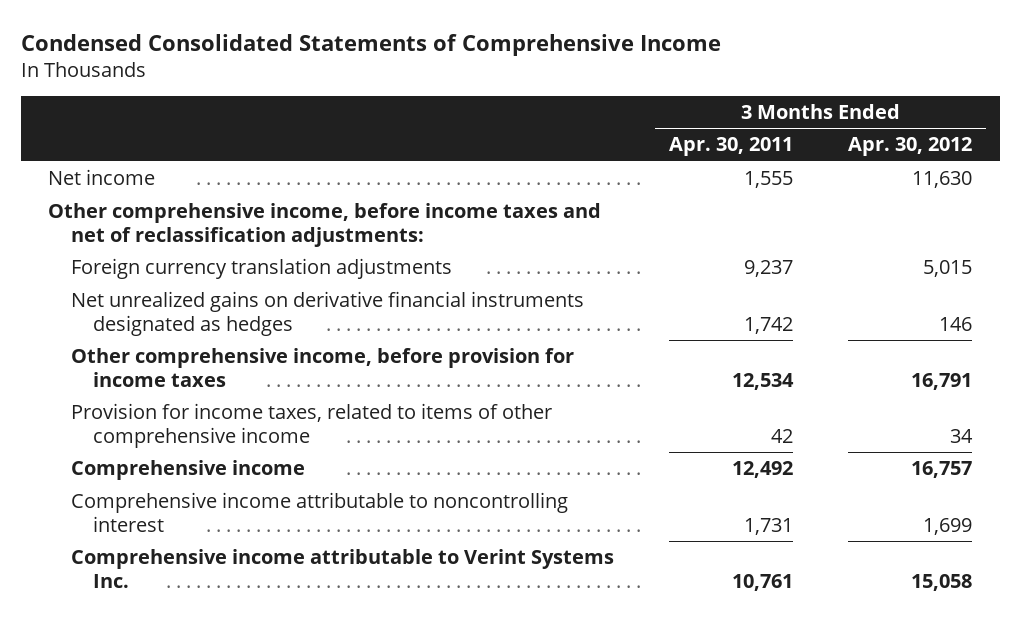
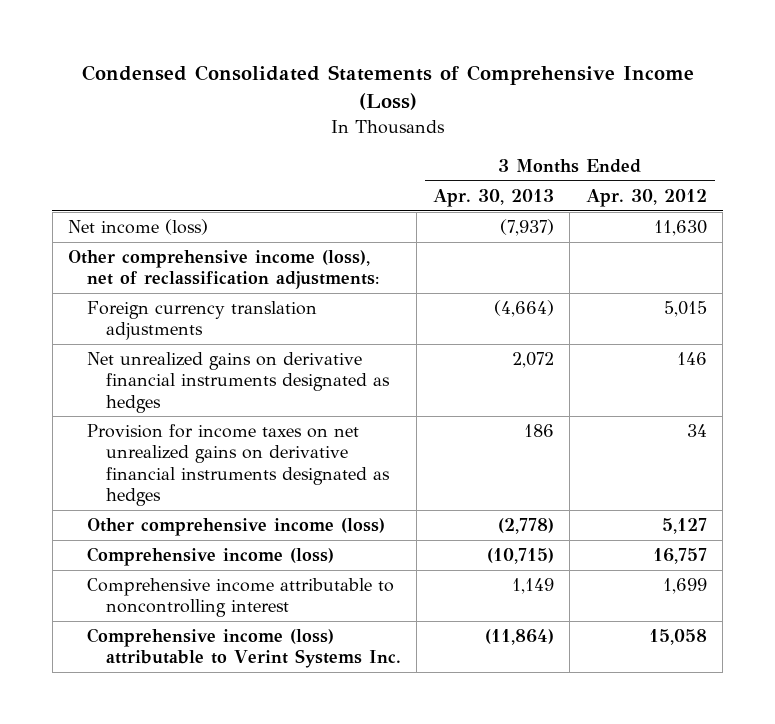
- Condensed Consolidated Statements of Comprehensive Income
+ Condensed Consolidated Statements of Comprehensive Income (Loss)
- | 3 Months Ended Apr. 30, 2011 | 3 Months Ended Apr. 30, 2012
+ | 3 Months Ended Apr. 30, 2013 | 3 Months Ended Apr. 30, 2012
- Net income | 1,555 | 11,630
- Other comprehensive income, before income taxes and net of reclassification adjustments:
+ Net income (loss) | (7,937) | 11,630
+ Other comprehensive income (loss), net of reclassification adjustments:
- Other comprehensive income, before provision for income taxes | 12,534 | 16,791
- Provision for income taxes, related to items of other comprehensive income | 42 | 34
- Comprehensive income | 12,492 | 16,757
+ Provision for income taxes on net unrealized gains on derivative financial instruments designated as hedges | 186 | 34
+ Other comprehensive income (loss) | (2,778) | 5,127
+ Comprehensive income (loss) | (10,715) | 16,757
- Comprehensive income attributable to Verint Systems Inc. | 10,761 | 15,058
+ Comprehensive income (loss) attributable to Verint Systems Inc. | (11,864) | 15,058

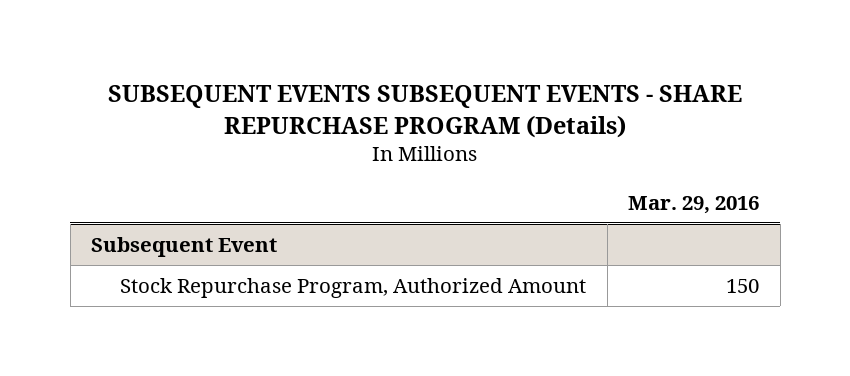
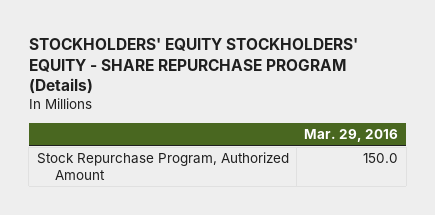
- SUBSEQUENT EVENTS SUBSEQUENT EVENTS - SHARE REPURCHASE PROGRAM (Details)
+ STOCKHOLDERS' EQUITY STOCKHOLDERS' EQUITY - SHARE REPURCHASE PROGRAM (Details)
- Subsequent Event
- Stock Repurchase Program, Authorized Amount | 150
+ Stock Repurchase Program, Authorized Amount | 150.0

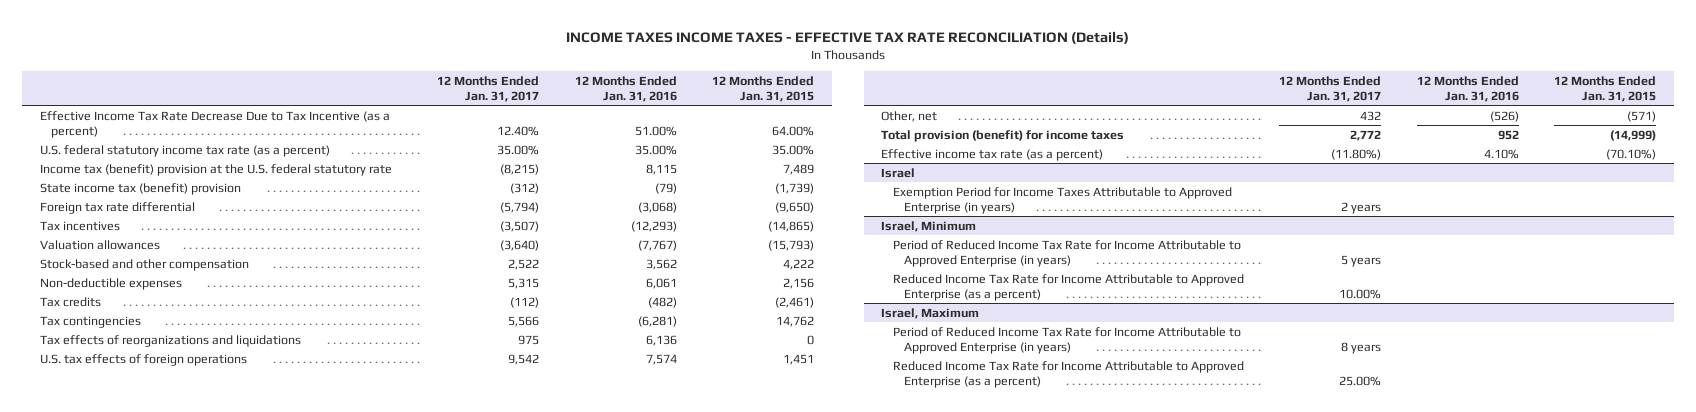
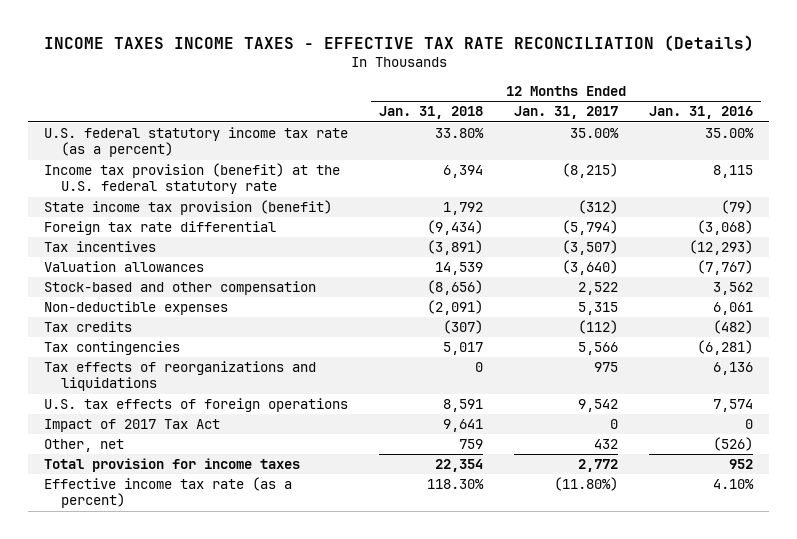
- | 12 Months Ended Jan. 31, 2017 | 12 Months Ended Jan. 31, 2016 | 12 Months Ended Jan. 31, 2015
+ | 12 Months Ended Jan. 31, 2018 | 12 Months Ended Jan. 31, 2017 | 12 Months Ended Jan. 31, 2016
- Effective Income Tax Rate Decrease Due to Tax Incentive (as a percent) | 12.40% | 51.00% | 64.00%
- Income tax (benefit) provision at the U.S. federal statutory rate | (8,215) | 8,115 | 7,489
- State income tax (benefit) provision | (312) | (79) | (1,739)
+ Income tax provision (benefit) at the U.S. federal statutory rate | 6,394 | (8,215) | 8,115
+ State income tax provision (benefit) | 1,792 | (312) | (79)
+ Impact of 2017 Tax Act | 9,641 | 0 | 0
- Total provision (benefit) for income taxes | 2,772 | 952 | (14,999)
+ Total provision for income taxes | 22,354 | 2,772 | 952
- Israel
- Exemption Period for Income Taxes Attributable to Approved Enterprise (in years) | 2 years | |
- Israel, Minimum
- Period of Reduced Income Tax Rate for Income Attributable to Approved Enterprise (in years) | 5 years | |
- Reduced Income Tax Rate for Income Attributable to Approved Enterprise (as a percent) | 10.00% | |
- Israel, Maximum
- Period of Reduced Income Tax Rate for Income Attributable to Approved Enterprise (in years) | 8 years | |
- Reduced Income Tax Rate for Income Attributable to Approved Enterprise (as a percent) | 25.00% | |

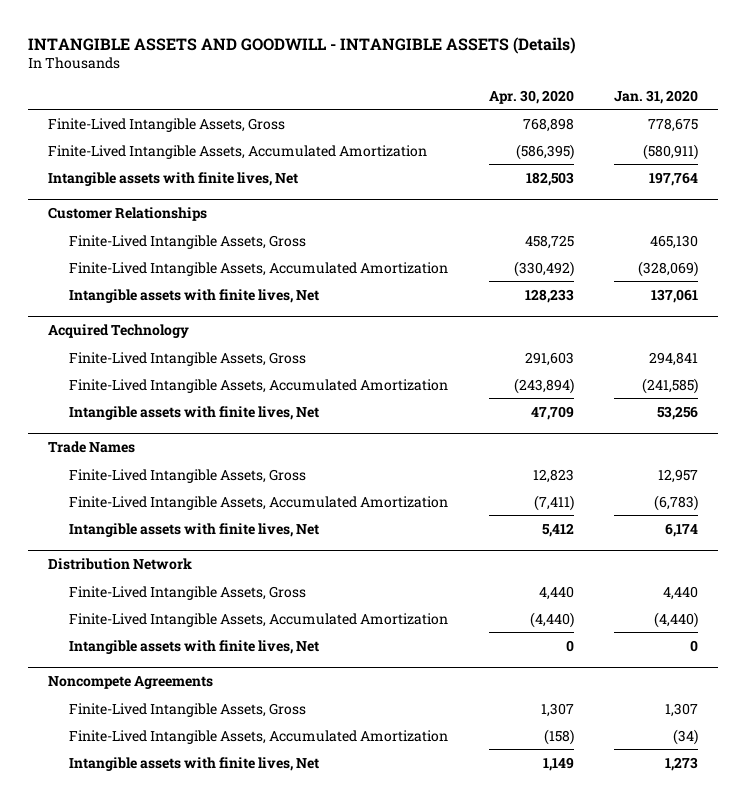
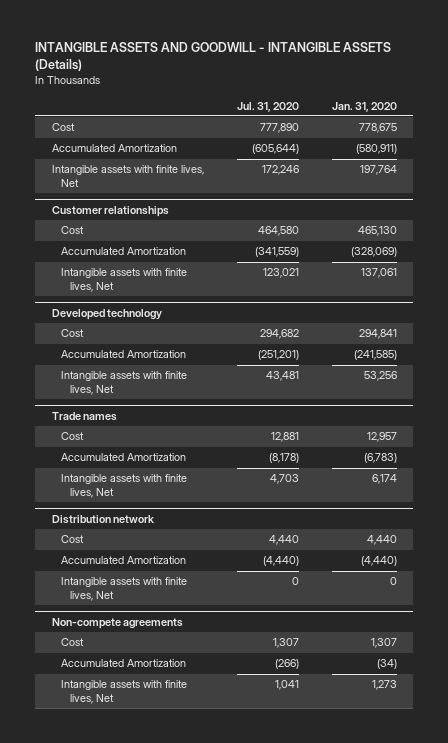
- | Apr. 30, 2020 | Jan. 31, 2020
+ | Jul. 31, 2020 | Jan. 31, 2020
- Finite-Lived Intangible Assets, Gross | 768,898 | 778,675
- Finite-Lived Intangible Assets, Accumulated Amortization | (586,395) | (580,911)
+ Cost | 777,890 | 778,675
+ Accumulated Amortization | (605,644) | (580,911)
- Customer Relationships
- Finite-Lived Intangible Assets, Gross | 458,725 | 465,130
- Finite-Lived Intangible Assets, Accumulated Amortization | (330,492) | (328,069)
+ Customer relationships
+ Cost | 464,580 | 465,130
+ Accumulated Amortization | (341,559) | (328,069)
- Acquired Technology
- Finite-Lived Intangible Assets, Gross | 291,603 | 294,841
- Finite-Lived Intangible Assets, Accumulated Amortization | (243,894) | (241,585)
+ Developed technology
+ Cost | 294,682 | 294,841
+ Accumulated Amortization | (251,201) | (241,585)
- Trade Names
- Finite-Lived Intangible Assets, Gross | 12,823 | 12,957
- Finite-Lived Intangible Assets, Accumulated Amortization | (7,411) | (6,783)
+ Trade names
+ Cost | 12,881 | 12,957
+ Accumulated Amortization | (8,178) | (6,783)
- Distribution Network
- Finite-Lived Intangible Assets, Gross | 4,440 | 4,440
- Finite-Lived Intangible Assets, Accumulated Amortization | (4,440) | (4,440)
+ Distribution network
+ Cost | 4,440 | 4,440
+ Accumulated Amortization | (4,440) | (4,440)
- Noncompete Agreements
- Finite-Lived Intangible Assets, Gross | 1,307 | 1,307
- Finite-Lived Intangible Assets, Accumulated Amortization | (158) | (34)
+ Non-compete agreements
+ Cost | 1,307 | 1,307
+ Accumulated Amortization | (266) | (34)

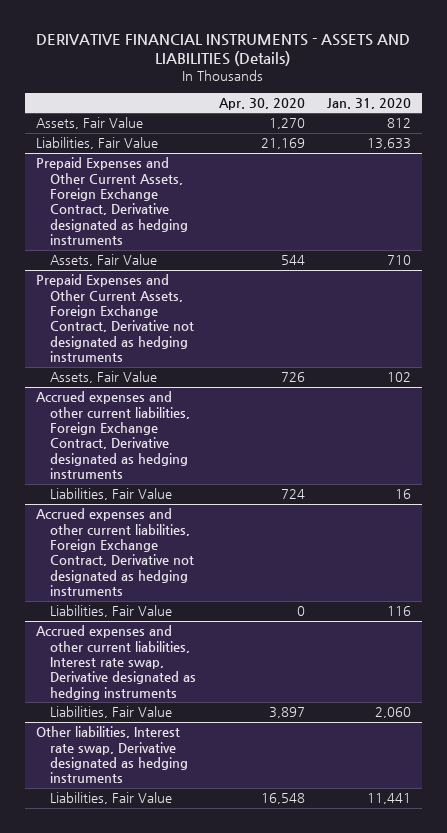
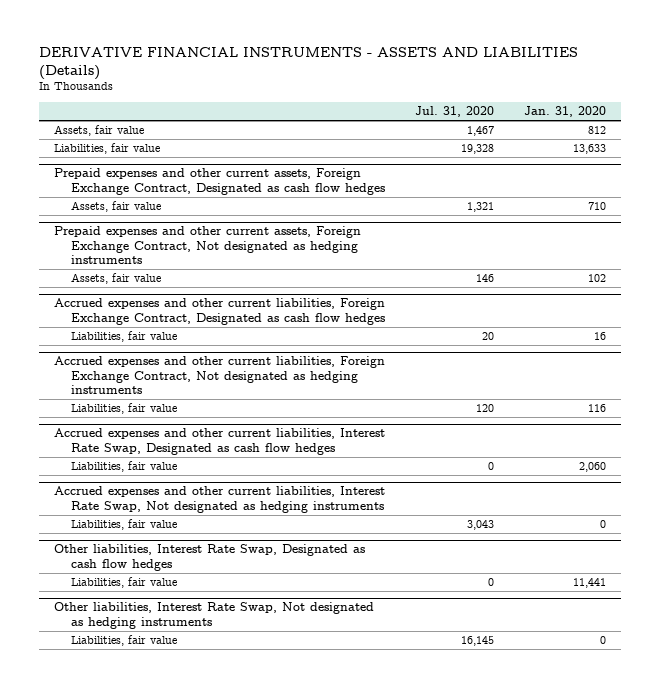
- | Apr. 30, 2020 | Jan. 31, 2020
+ | Jul. 31, 2020 | Jan. 31, 2020
- Assets, Fair Value | 1,270 | 812
- Liabilities, Fair Value | 21,169 | 13,633
- Prepaid Expenses and Other Current Assets, Foreign Exchange Contract, Derivative designated as hedging instruments
- Assets, Fair Value | 544 | 710
- Prepaid Expenses and Other Current Assets, Foreign Exchange Contract, Derivative not designated as hedging instruments
- Assets, Fair Value | 726 | 102
- Accrued expenses and other current liabilities, Foreign Exchange Contract, Derivative designated as hedging instruments
- Liabilities, Fair Value | 724 | 16
- Accrued expenses and other current liabilities, Foreign Exchange Contract, Derivative not designated as hedging instruments
- Liabilities, Fair Value | 0 | 116
- Accrued expenses and other current liabilities, Interest rate swap, Derivative designated as hedging instruments
- Liabilities, Fair Value | 3,897 | 2,060
- Other liabilities, Interest rate swap, Derivative designated as hedging instruments
- Liabilities, Fair Value | 16,548 | 11,441
+ Assets, fair value | 1,467 | 812
+ Liabilities, fair value | 19,328 | 13,633
+ Prepaid expenses and other current assets, Foreign Exchange Contract, Designated as cash flow hedges
+ Assets, fair value | 1,321 | 710
+ Prepaid expenses and other current assets, Foreign Exchange Contract, Not designated as hedging instruments
+ Assets, fair value | 146 | 102
+ Accrued expenses and other current liabilities, Foreign Exchange Contract, Designated as cash flow hedges
+ Liabilities, fair value | 20 | 16
+ Accrued expenses and other current liabilities, Foreign Exchange Contract, Not designated as hedging instruments
+ Liabilities, fair value | 120 | 116
+ Accrued expenses and other current liabilities, Interest Rate Swap, Designated as cash flow hedges
+ Liabilities, fair value | 0 | 2,060
+ Accrued expenses and other current liabilities, Interest Rate Swap, Not designated as hedging instruments
+ Liabilities, fair value | 3,043 | 0
+ Other liabilities, Interest Rate Swap, Designated as cash flow hedges
+ Liabilities, fair value | 0 | 11,441
+ Other liabilities, Interest Rate Swap, Not designated as hedging instruments
+ Liabilities, fair value | 16,145 | 0

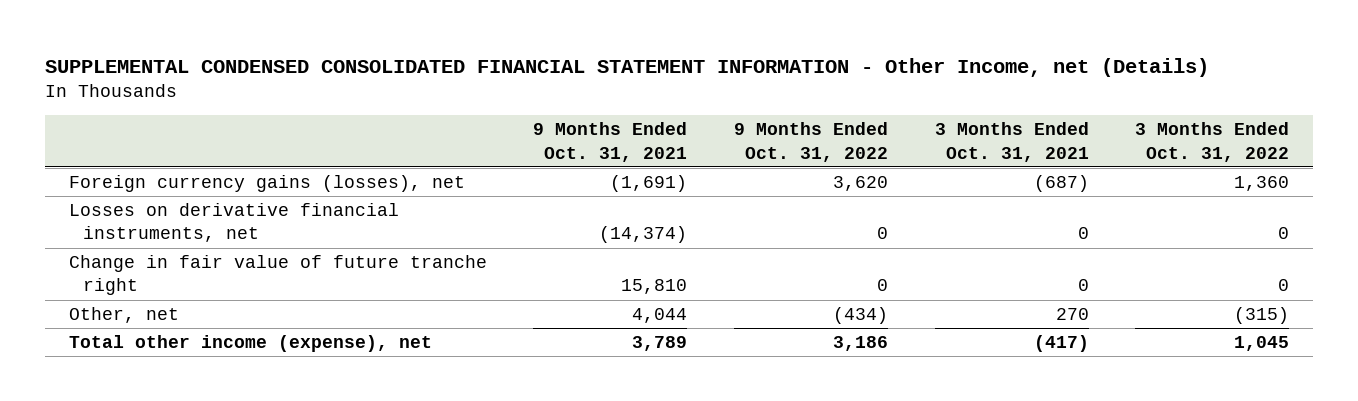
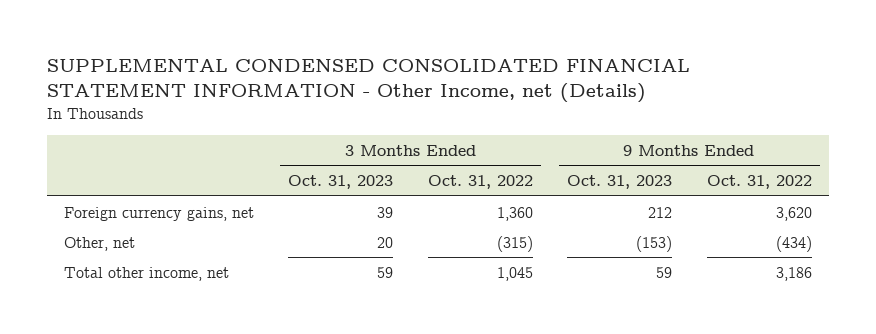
- | 9 Months Ended Oct. 31, 2021 | 9 Months Ended Oct. 31, 2022 | 3 Months Ended Oct. 31, 2021 | 3 Months Ended Oct. 31, 2022
+ | 3 Months Ended Oct. 31, 2023 | 3 Months Ended Oct. 31, 2022 | 9 Months Ended Oct. 31, 2023 | 9 Months Ended Oct. 31, 2022
- Foreign currency gains (losses), net | (1,691) | 3,620 | (687) | 1,360
- Losses on derivative financial instruments, net | (14,374) | 0 | 0 | 0
- Change in fair value of future tranche right | 15,810 | 0 | 0 | 0
+ Foreign currency gains, net | 39 | 1,360 | 212 | 3,620
- Total other income (expense), net | 3,789 | 3,186 | (417) | 1,045
+ Total other income, net | 59 | 1,045 | 59 | 3,186

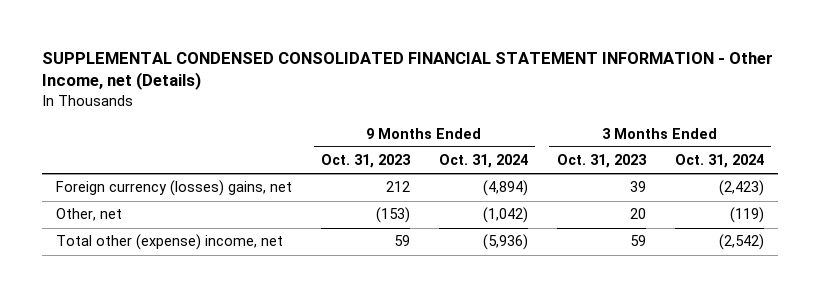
- | 3 Months Ended Oct. 31, 2023 | 3 Months Ended Oct. 31, 2022 | 9 Months Ended Oct. 31, 2023 | 9 Months Ended Oct. 31, 2022
+ | 9 Months Ended Oct. 31, 2023 | 9 Months Ended Oct. 31, 2024 | 3 Months Ended Oct. 31, 2023 | 3 Months Ended Oct. 31, 2024
- Foreign currency gains, net | 39 | 1,360 | 212 | 3,620
+ Foreign currency (losses) gains, net | 212 | (4,894) | 39 | (2,423)
- Total other income, net | 59 | 1,045 | 59 | 3,186
+ Total other (expense) income, net | 59 | (5,936) | 59 | (2,542)

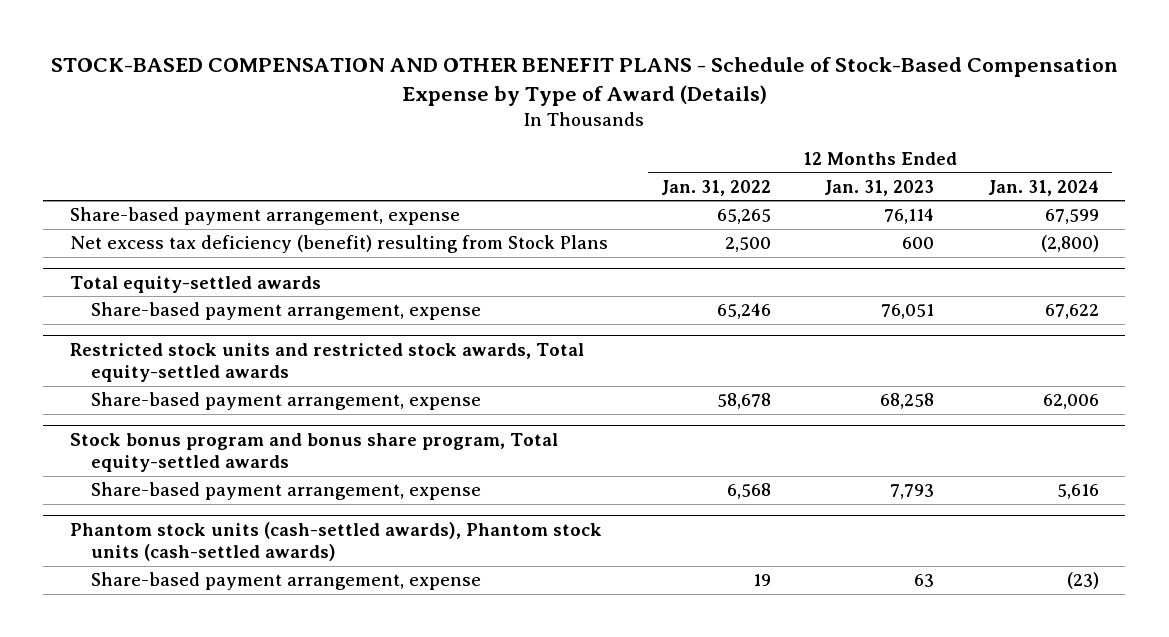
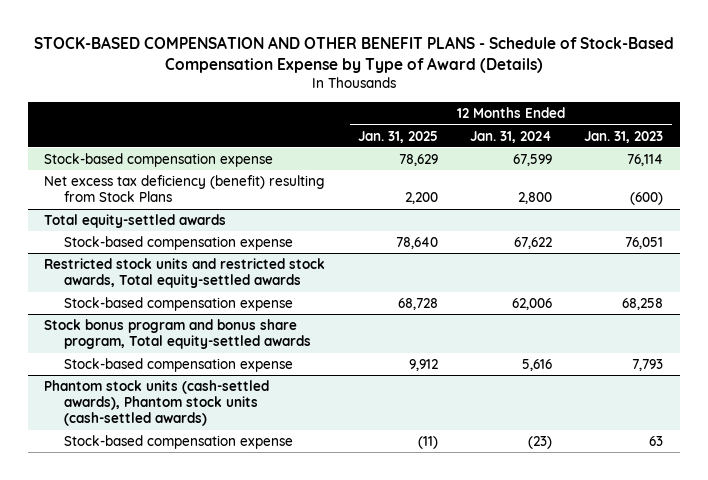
- | 12 Months Ended Jan. 31, 2022 | 12 Months Ended Jan. 31, 2023 | 12 Months Ended Jan. 31, 2024
+ | 12 Months Ended Jan. 31, 2025 | 12 Months Ended Jan. 31, 2024 | 12 Months Ended Jan. 31, 2023
- Share-based payment arrangement, expense | 65,265 | 76,114 | 67,599
- Net excess tax deficiency (benefit) resulting from Stock Plans | 2,500 | 600 | (2,800)
+ Stock-based compensation expense | 78,629 | 67,599 | 76,114
+ Net excess tax deficiency (benefit) resulting from Stock Plans | 2,200 | 2,800 | (600)
@ Total equity-settled awards
- Share-based payment arrangement, expense | 65,246 | 76,051 | 67,622
+ Stock-based compensation expense | 78,640 | 67,622 | 76,051
@ Restricted stock units and restricted stock awards, Total equity-settled awards
- Share-based payment arrangement, expense | 58,678 | 68,258 | 62,006
+ Stock-based compensation expense | 68,728 | 62,006 | 68,258
@ Stock bonus program and bonus share program, Total equity-settled awards
- Share-based payment arrangement, expense | 6,568 | 7,793 | 5,616
+ Stock-based compensation expense | 9,912 | 5,616 | 7,793
@ Phantom stock units (cash-settled awards), Phantom stock units (cash-settled awards)
- Share-based payment arrangement, expense | 19 | 63 | (23)
+ Stock-based compensation expense | (11) | (23) | 63

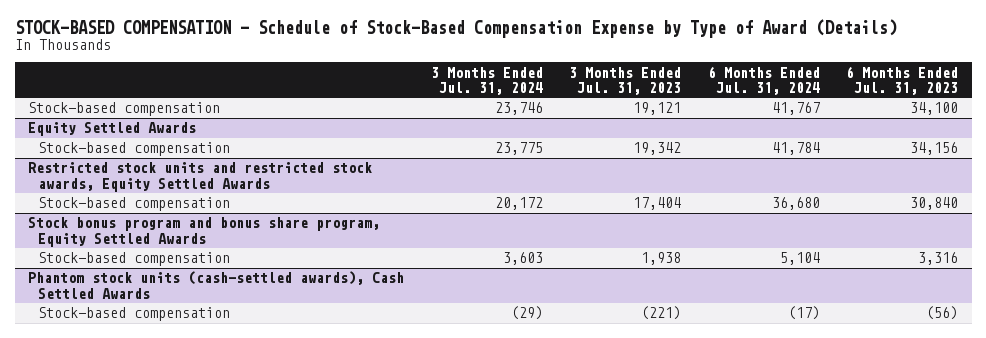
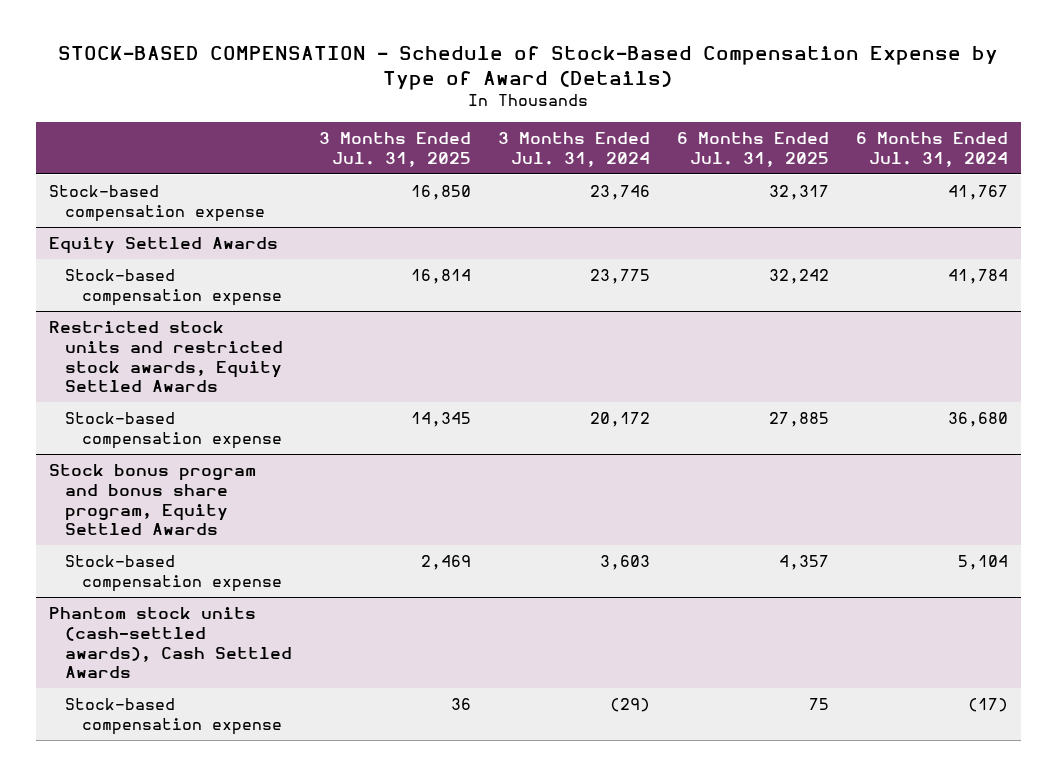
- | 3 Months Ended Jul. 31, 2024 | 3 Months Ended Jul. 31, 2023 | 6 Months Ended Jul. 31, 2024 | 6 Months Ended Jul. 31, 2023
+ | 3 Months Ended Jul. 31, 2025 | 3 Months Ended Jul. 31, 2024 | 6 Months Ended Jul. 31, 2025 | 6 Months Ended Jul. 31, 2024
- Stock-based compensation | 23,746 | 19,121 | 41,767 | 34,100
+ Stock-based compensation expense | 16,850 | 23,746 | 32,317 | 41,767
@ Equity Settled Awards
- Stock-based compensation | 23,775 | 19,342 | 41,784 | 34,156
+ Stock-based compensation expense | 16,814 | 23,775 | 32,242 | 41,784
@ Restricted stock units and restricted stock awards, Equity Settled Awards
- Stock-based compensation | 20,172 | 17,404 | 36,680 | 30,840
+ Stock-based compensation expense | 14,345 | 20,172 | 27,885 | 36,680
@ Stock bonus program and bonus share program, Equity Settled Awards
- Stock-based compensation | 3,603 | 1,938 | 5,104 | 3,316
+ Stock-based compensation expense | 2,469 | 3,603 | 4,357 | 5,104
@ Phantom stock units (cash-settled awards), Cash Settled Awards
- Stock-based compensation | (29) | (221) | (17) | (56)
+ Stock-based compensation expense | 36 | (29) | 75 | (17)

